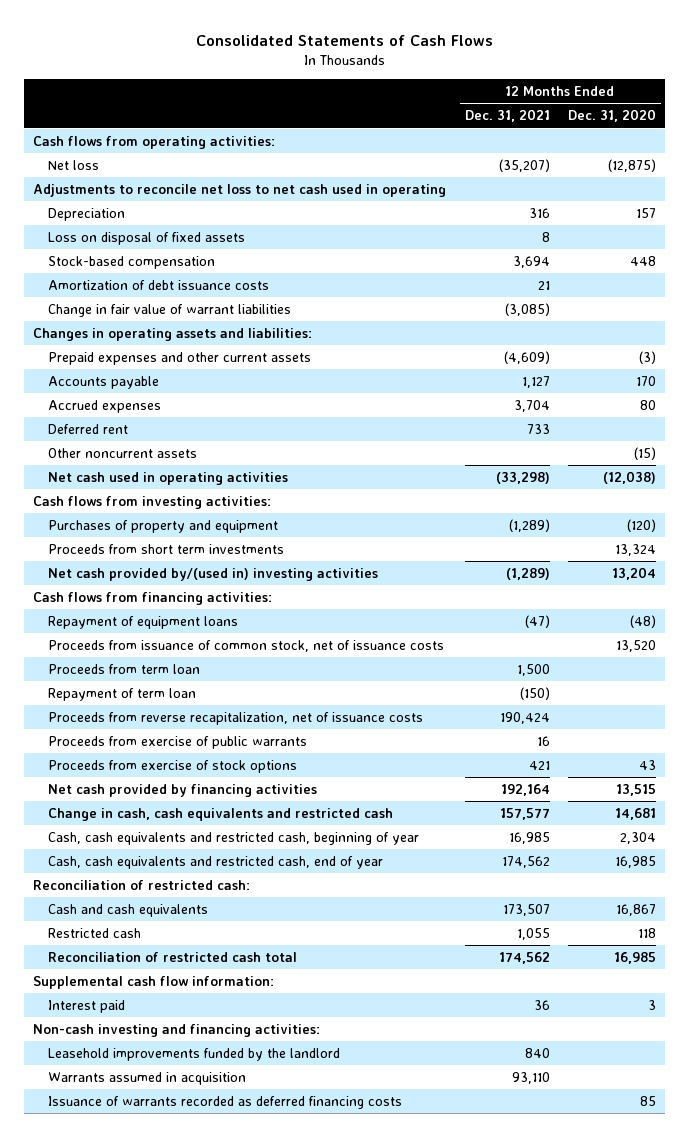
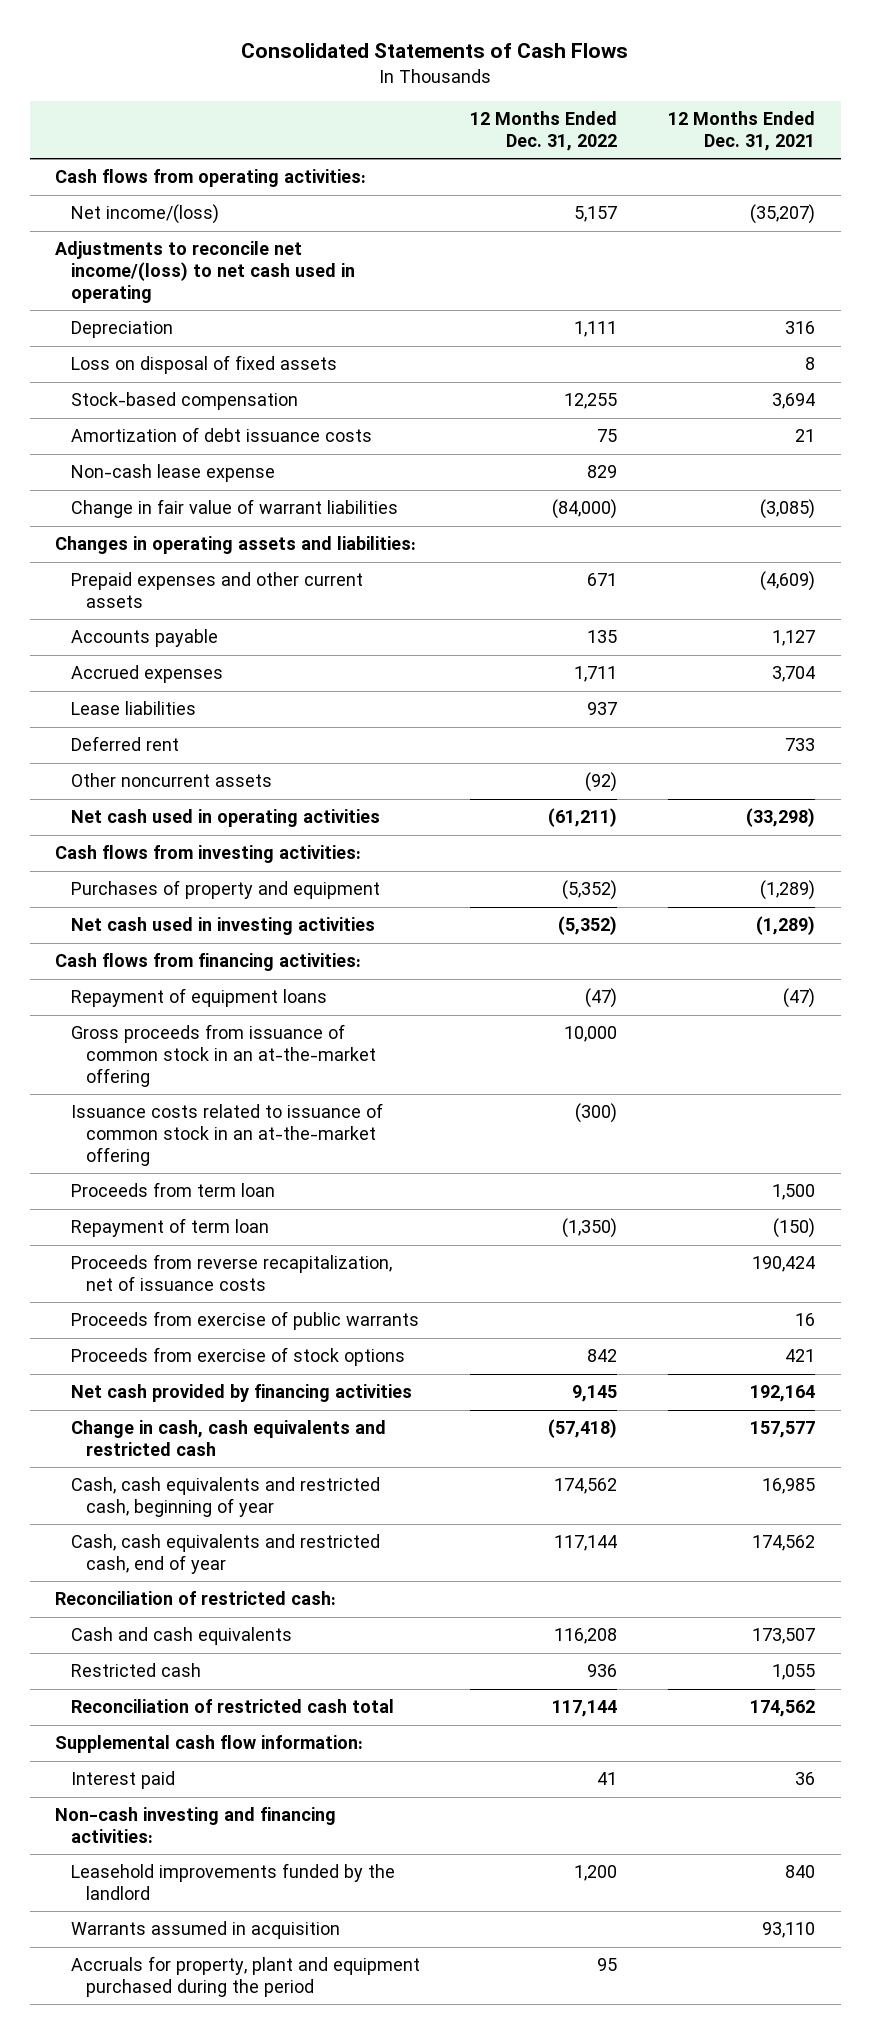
- | 12 Months Ended Dec. 31, 2021 | 12 Months Ended Dec. 31, 2020
+ | 12 Months Ended Dec. 31, 2022 | 12 Months Ended Dec. 31, 2021
- Net loss | (35,207) | (12,875)
- Adjustments to reconcile net loss to net cash used in operating
+ Net income/(loss) | 5,157 | (35,207)
+ Adjustments to reconcile net income/(loss) to net cash used in operating
+ Non-cash lease expense | 829 |
+ Lease liabilities | 937 |
- Proceeds from short term investments | | 13,324
- Net cash provided by/(used in) investing activities | (1,289) | 13,204
+ Net cash used in investing activities | (5,352) | (1,289)
- Proceeds from issuance of common stock, net of issuance costs | | 13,520
+ Gross proceeds from issuance of common stock in an at-the-market offering | 10,000 |
+ Issuance costs related to issuance of common stock in an at-the-market offering | (300) |
- Issuance of warrants recorded as deferred financing costs | | 85
+ Accruals for property, plant and equipment purchased during the period | 95 |

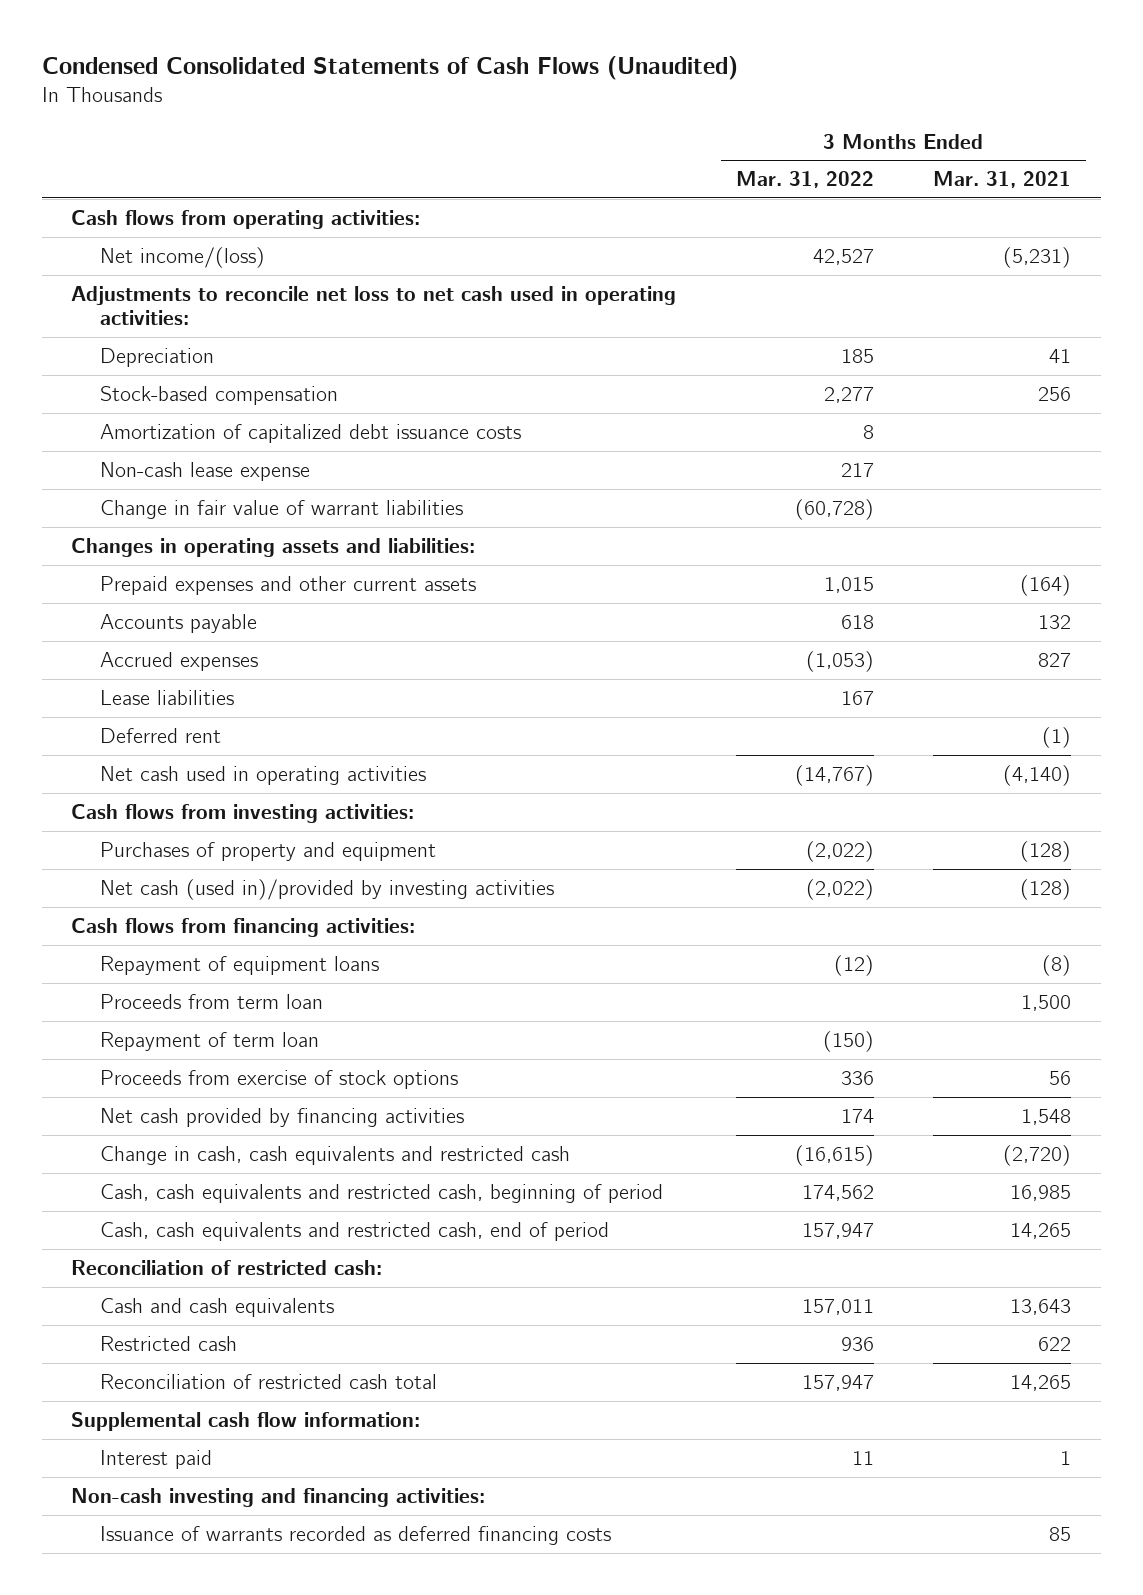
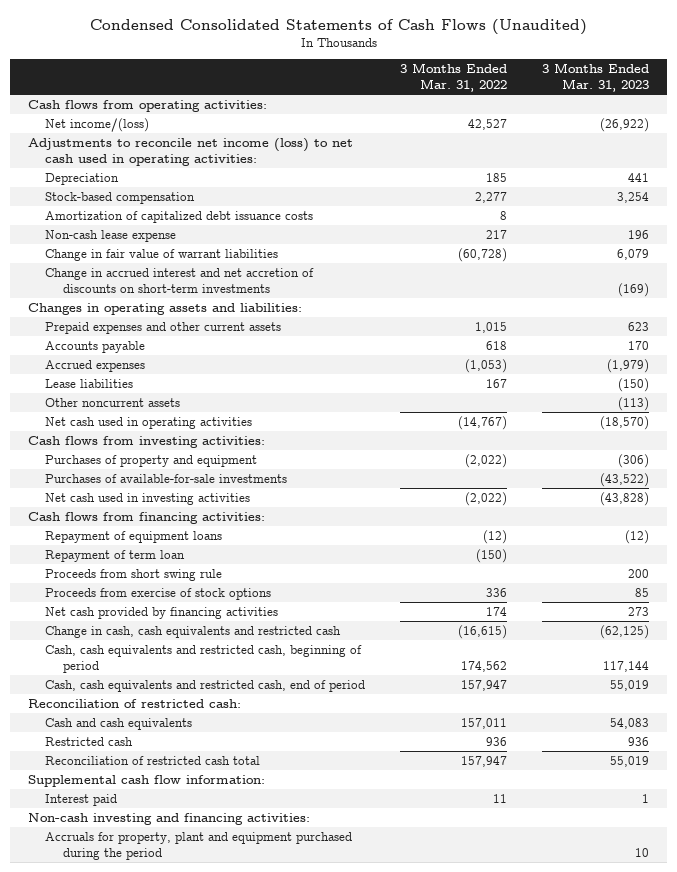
- | 3 Months Ended Mar. 31, 2022 | 3 Months Ended Mar. 31, 2021
+ | 3 Months Ended Mar. 31, 2022 | 3 Months Ended Mar. 31, 2023
- Adjustments to reconcile net loss to net cash used in operating activities:
+ Adjustments to reconcile net income (loss) to net cash used in operating activities:
+ Change in accrued interest and net accretion of discounts on short-term investments | | (169)
- Deferred rent | | (1)
+ Other noncurrent assets | | (113)
- Net cash (used in)/provided by investing activities | (2,022) | (128)
+ Purchases of available-for-sale investments | | (43,522)
+ Net cash used in investing activities | (2,022) | (43,828)
- Proceeds from term loan | | 1,500
+ Proceeds from short swing rule | | 200
- Issuance of warrants recorded as deferred financing costs | | 85
+ Accruals for property, plant and equipment purchased during the period | | 10

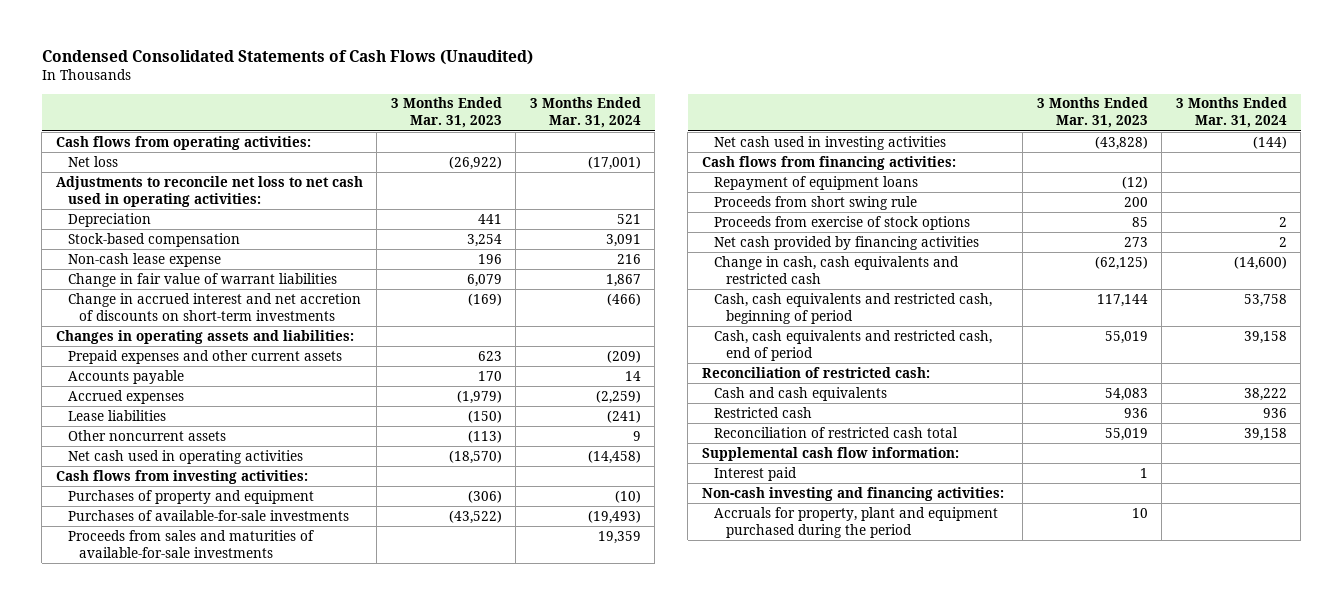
- | 3 Months Ended Mar. 31, 2022 | 3 Months Ended Mar. 31, 2023
+ | 3 Months Ended Mar. 31, 2023 | 3 Months Ended Mar. 31, 2024
- Net income/(loss) | 42,527 | (26,922)
- Adjustments to reconcile net income (loss) to net cash used in operating activities:
+ Net loss | (26,922) | (17,001)
+ Adjustments to reconcile net loss to net cash used in operating activities:
- Amortization of capitalized debt issuance costs | 8 |
+ Proceeds from sales and maturities of available-for-sale investments | | 19,359
- Repayment of term loan | (150) |

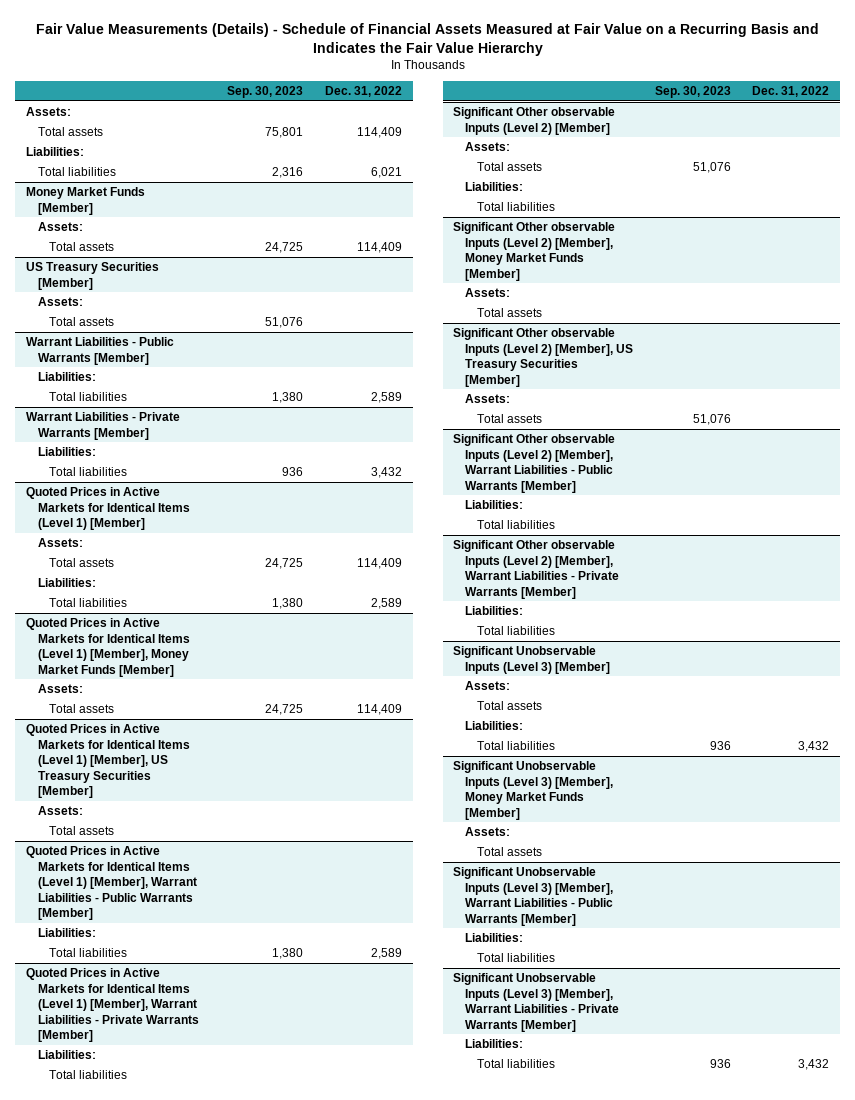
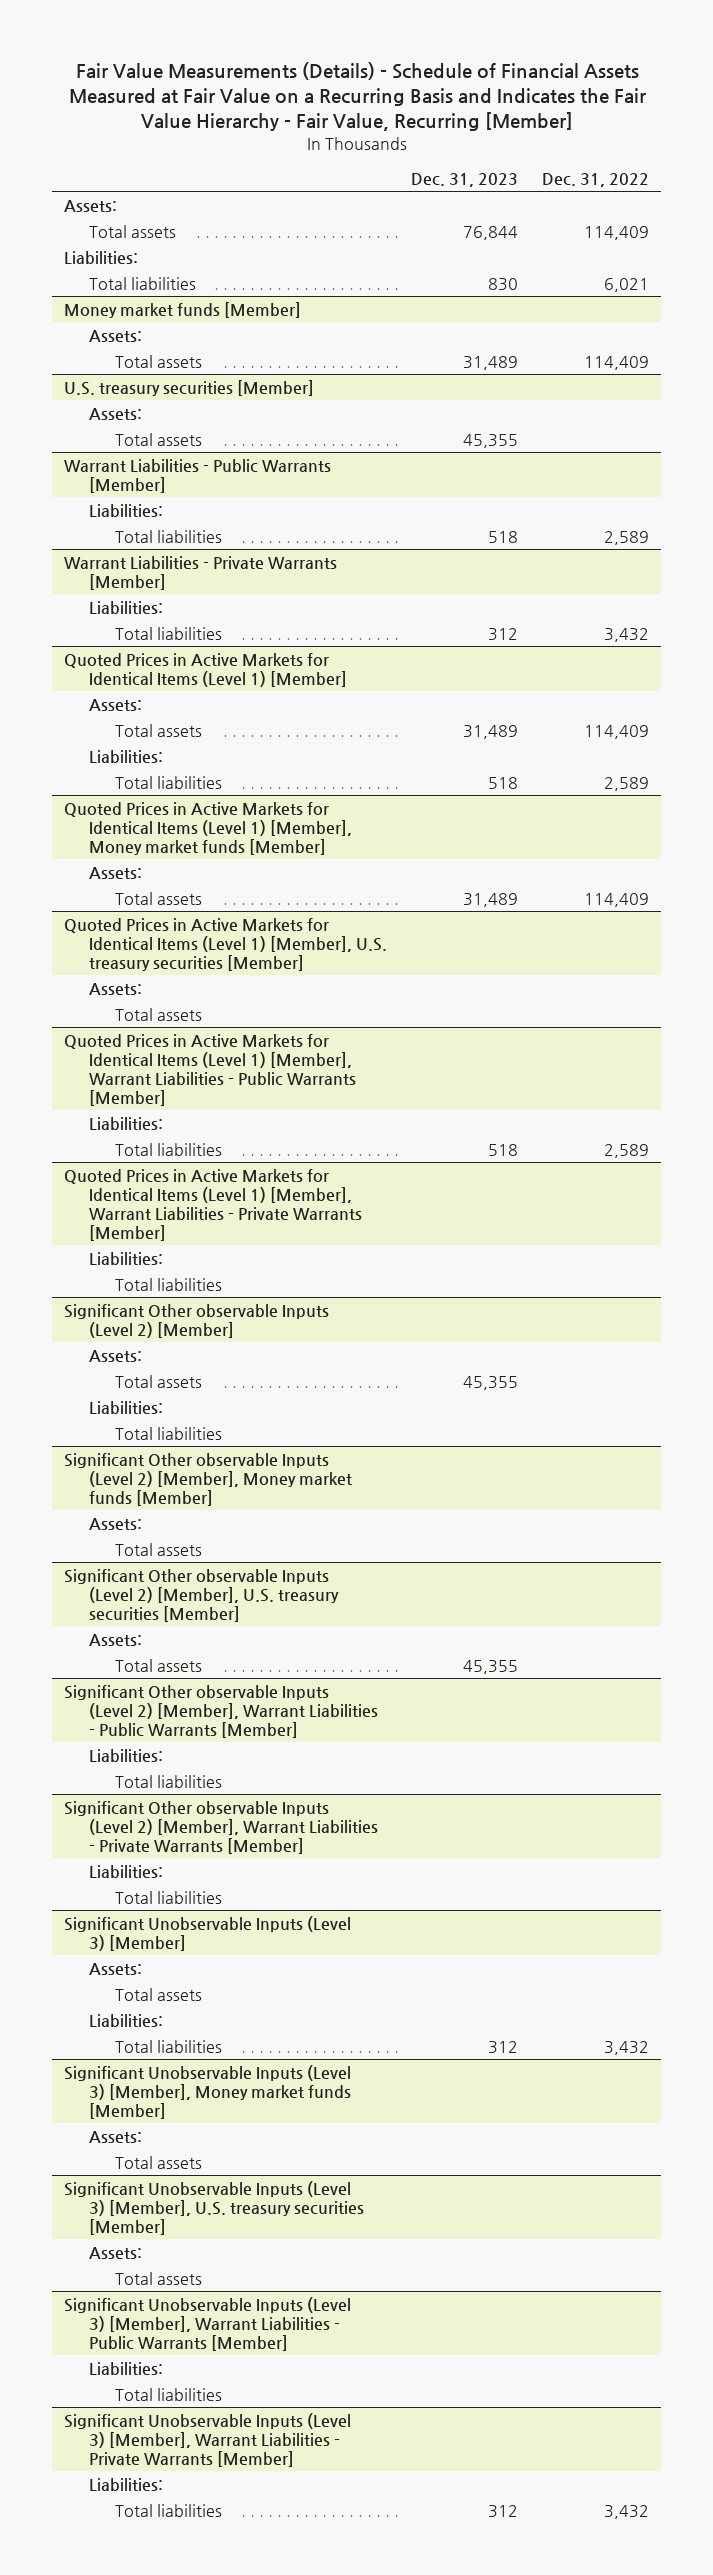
- Fair Value Measurements (Details) - Schedule of Financial Assets Measured at Fair Value on a Recurring Basis and Indicates the Fair Value Hierarchy
+ Fair Value Measurements (Details) - Schedule of Financial Assets Measured at Fair Value on a Recurring Basis and Indicates the Fair Value Hierarchy - Fair Value, Recurring [Member]
- | Sep. 30, 2023 | Dec. 31, 2022
+ | Dec. 31, 2023 | Dec. 31, 2022
- Money Market Funds [Member]
+ Money market funds [Member]
- US Treasury Securities [Member]
+ U.S. treasury securities [Member]
- Quoted Prices in Active Markets for Identical Items (Level 1) [Member], Money Market Funds [Member]
+ Quoted Prices in Active Markets for Identical Items (Level 1) [Member], Money market funds [Member]
- Quoted Prices in Active Markets for Identical Items (Level 1) [Member], US Treasury Securities [Member]
+ Quoted Prices in Active Markets for Identical Items (Level 1) [Member], U.S. treasury securities [Member]
- Significant Other observable Inputs (Level 2) [Member], Money Market Funds [Member]
+ Significant Other observable Inputs (Level 2) [Member], Money market funds [Member]
- Significant Other observable Inputs (Level 2) [Member], US Treasury Securities [Member]
+ Significant Other observable Inputs (Level 2) [Member], U.S. treasury securities [Member]
- Significant Unobservable Inputs (Level 3) [Member], Money Market Funds [Member]
+ Significant Unobservable Inputs (Level 3) [Member], Money market funds [Member]
+ Significant Unobservable Inputs (Level 3) [Member], U.S. treasury securities [Member]
+ Assets:
+ Total assets

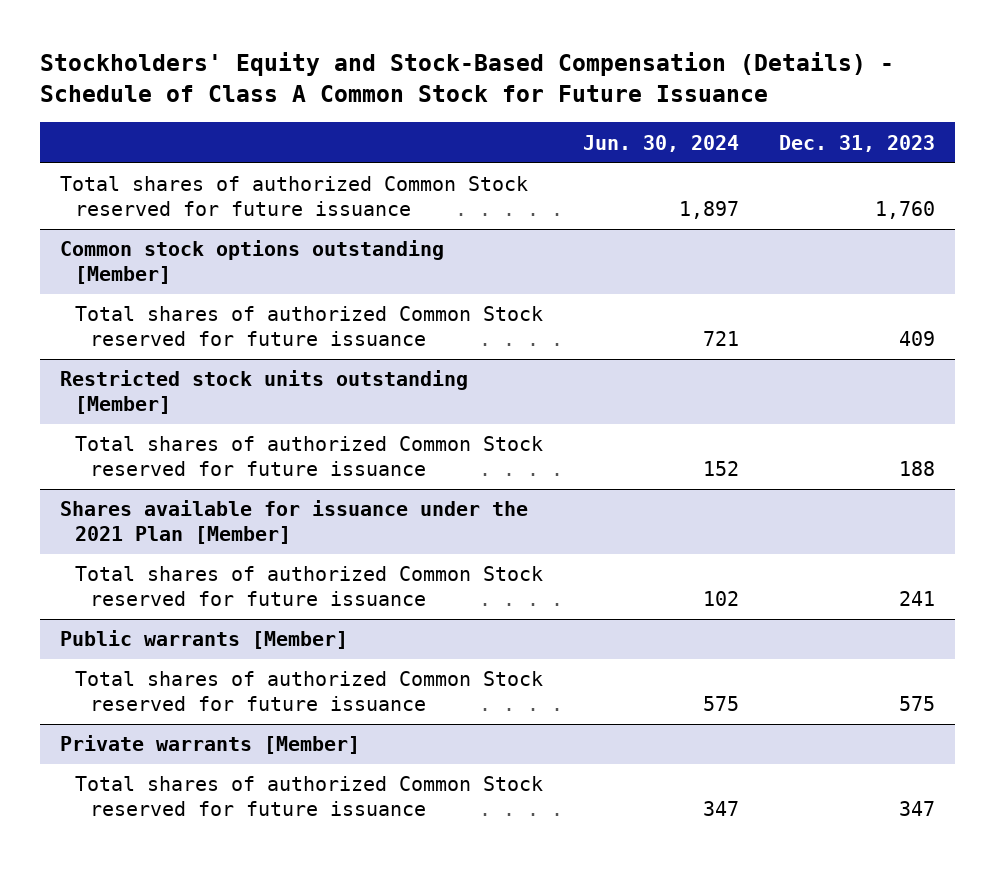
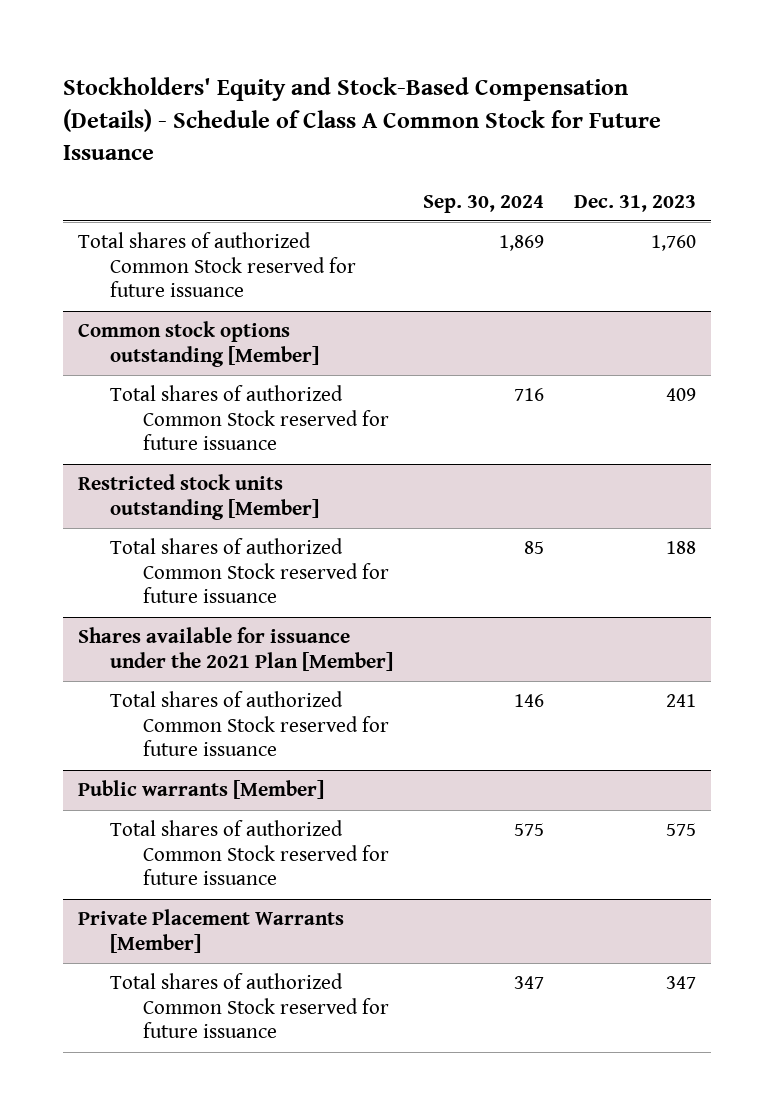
- | Jun. 30, 2024 | Dec. 31, 2023
+ | Sep. 30, 2024 | Dec. 31, 2023
- Private warrants [Member]
+ Private Placement Warrants [Member]

